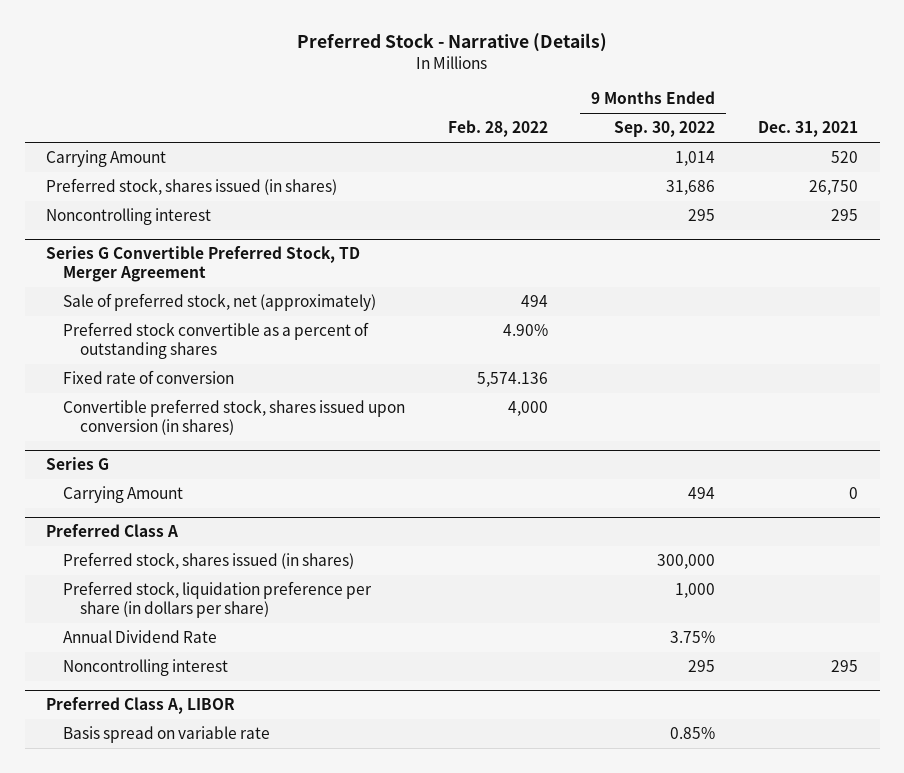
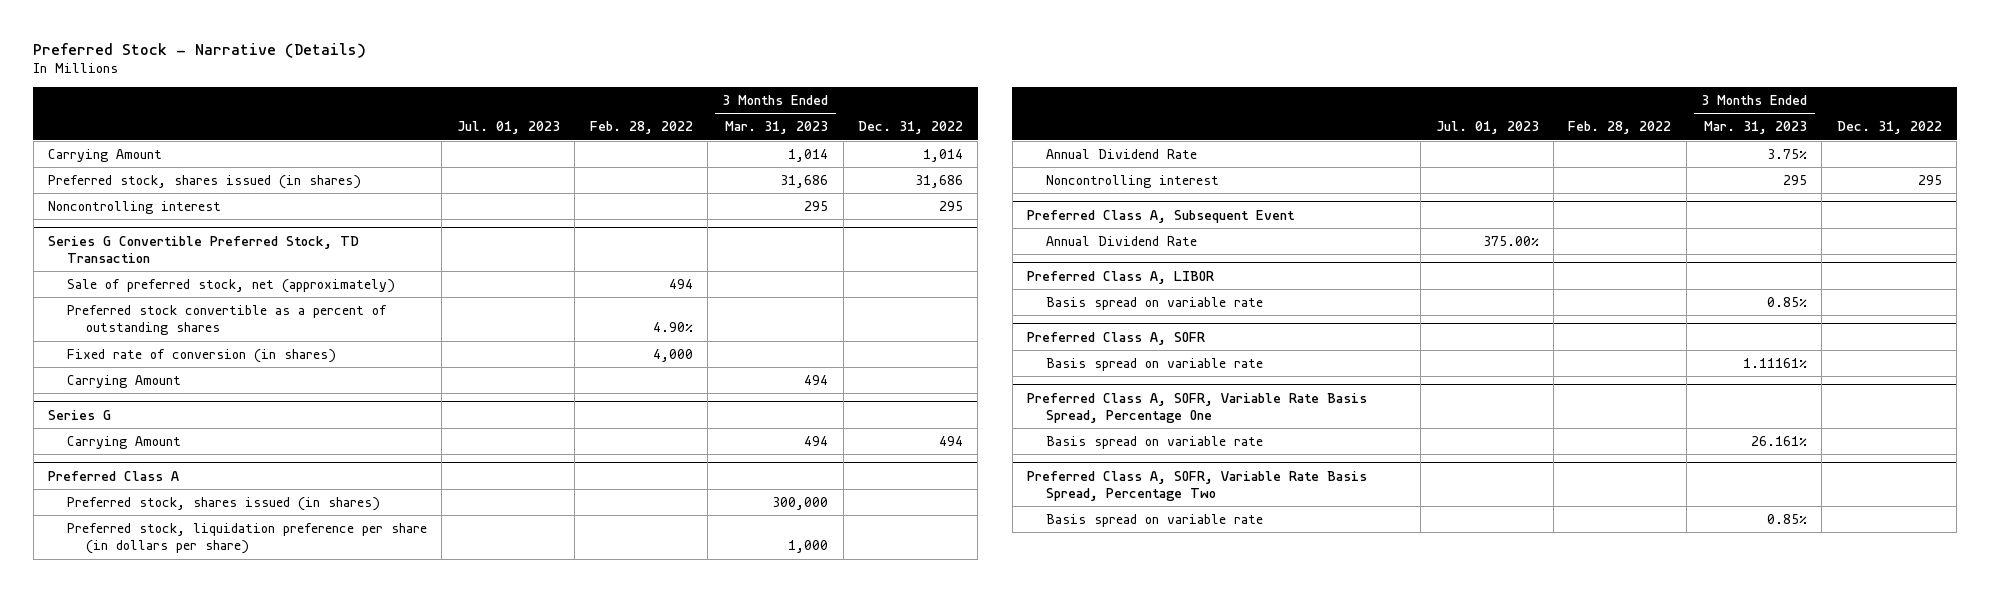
- | Feb. 28, 2022 | 9 Months Ended Sep. 30, 2022 | Dec. 31, 2021
+ | Jul. 01, 2023 | Feb. 28, 2022 | 3 Months Ended Mar. 31, 2023 | Dec. 31, 2022
- Series G Convertible Preferred Stock, TD Merger Agreement
+ Series G Convertible Preferred Stock, TD Transaction
- Fixed rate of conversion | 5,574.136 | |
- Convertible preferred stock, shares issued upon conversion (in shares) | 4,000 | |
+ Fixed rate of conversion (in shares) | | 4,000 | |
+ Carrying Amount | | | 494 |
+ Preferred Class A, Subsequent Event
+ Annual Dividend Rate | 375.00% | | |
+ Preferred Class A, SOFR
+ Basis spread on variable rate | | | 1.11161% |
+ Preferred Class A, SOFR, Variable Rate Basis Spread, Percentage One
+ Basis spread on variable rate | | | 26.161% |
+ Preferred Class A, SOFR, Variable Rate Basis Spread, Percentage Two
+ Basis spread on variable rate | | | 0.85% |

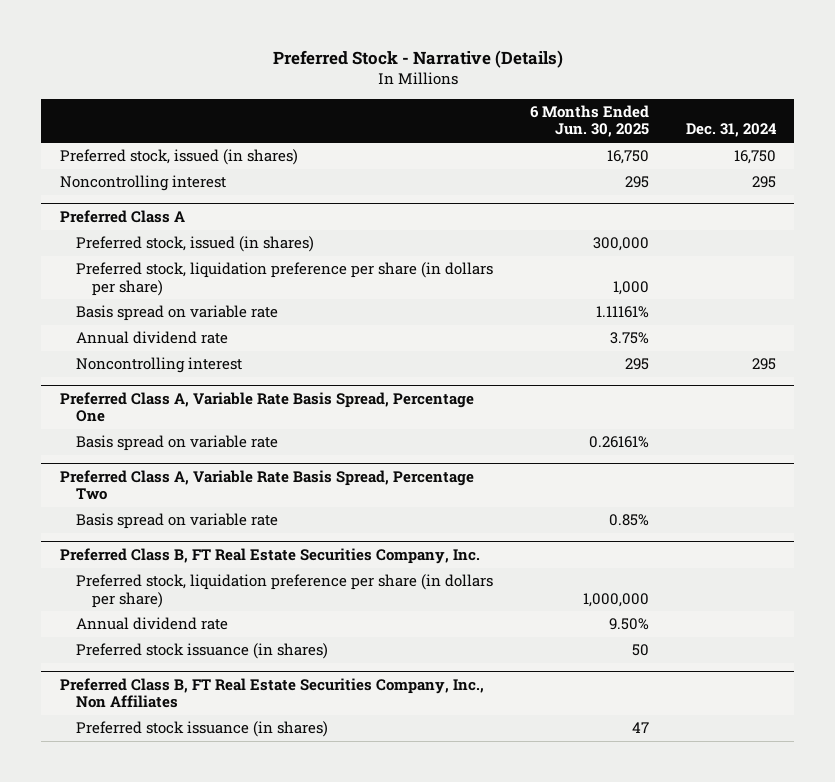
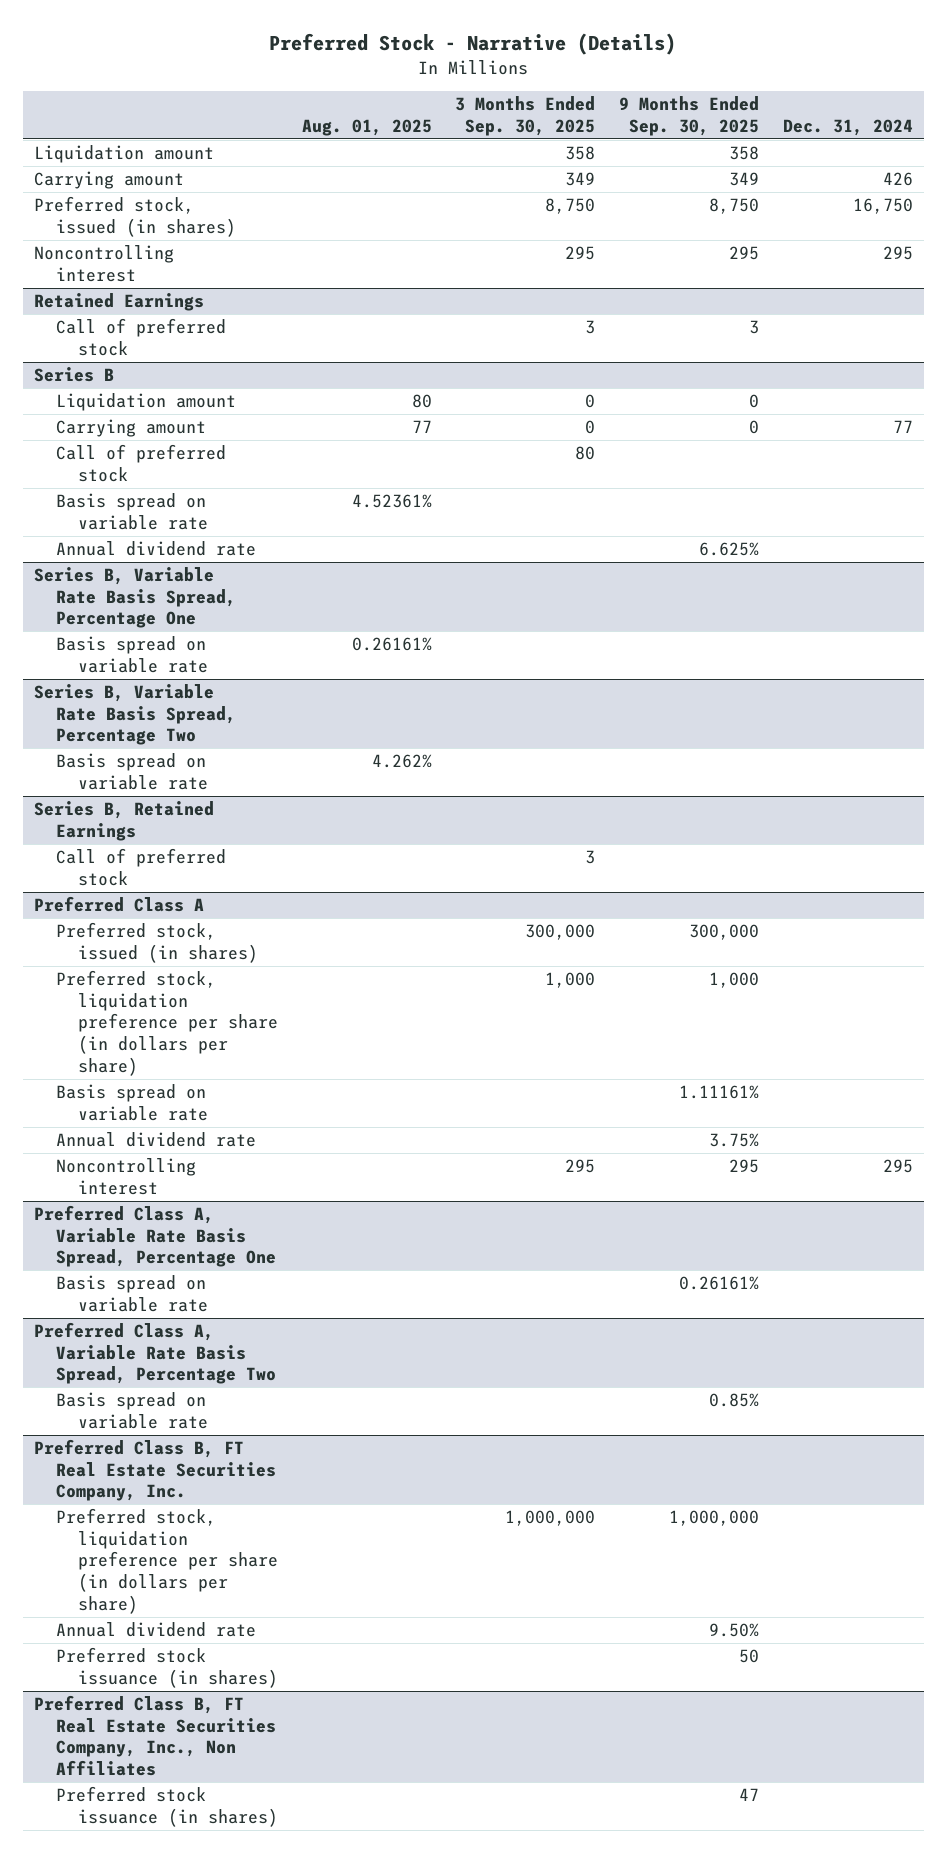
- | 6 Months Ended Jun. 30, 2025 | Dec. 31, 2024
+ | Aug. 01, 2025 | 3 Months Ended Sep. 30, 2025 | 9 Months Ended Sep. 30, 2025 | Dec. 31, 2024
+ Liquidation amount | | 358 | 358 |
+ Carrying amount | | 349 | 349 | 426
+ Retained Earnings
+ Call of preferred stock | | 3 | 3 |
+ Series B
+ Liquidation amount | 80 | 0 | 0 |
+ Carrying amount | 77 | 0 | 0 | 77
+ Call of preferred stock | | 80 | |
+ Basis spread on variable rate | 4.52361% | | |
+ Annual dividend rate | | | 6.625% |
+ Series B, Variable Rate Basis Spread, Percentage One
+ Basis spread on variable rate | 0.26161% | | |
+ Series B, Variable Rate Basis Spread, Percentage Two
+ Basis spread on variable rate | 4.262% | | |
+ Series B, Retained Earnings
+ Call of preferred stock | | 3 | |

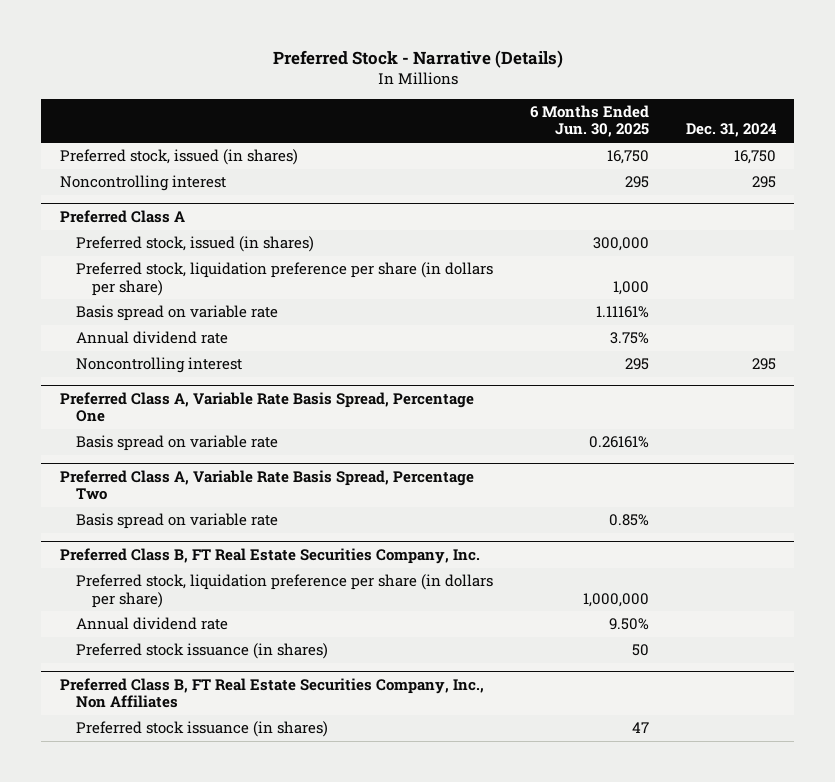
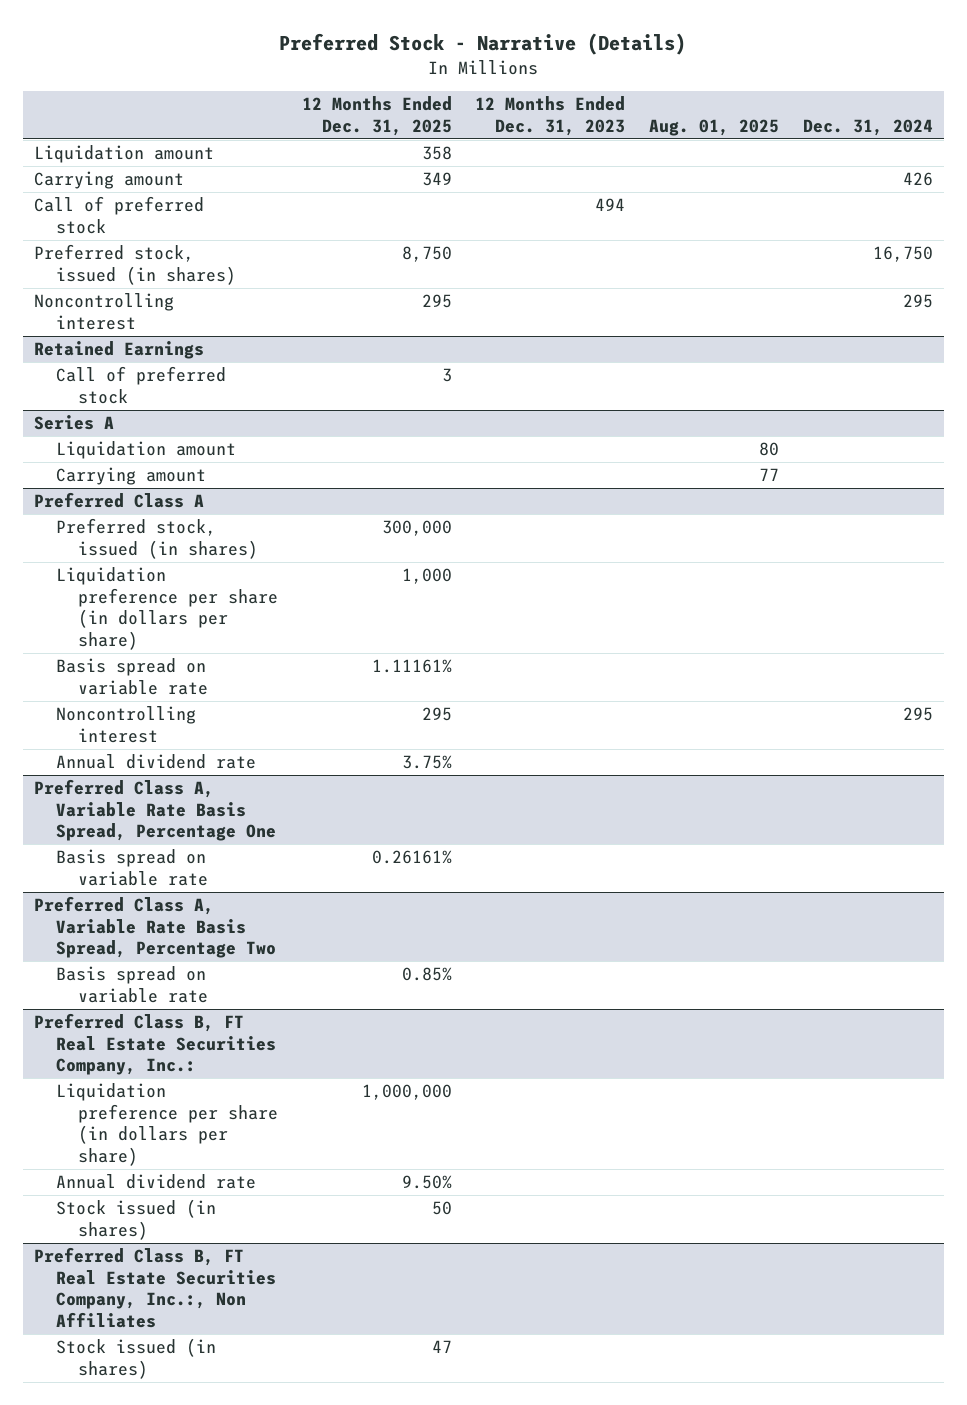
- | 6 Months Ended Jun. 30, 2025 | Dec. 31, 2024
+ | 12 Months Ended Dec. 31, 2025 | 12 Months Ended Dec. 31, 2023 | Aug. 01, 2025 | Dec. 31, 2024
+ Liquidation amount | 358 | | |
+ Carrying amount | 349 | | | 426
+ Call of preferred stock | | 494 | |
+ Retained Earnings
+ Call of preferred stock | 3 | | |
+ Series A
+ Liquidation amount | | | 80 |
+ Carrying amount | | | 77 |
@ Preferred Class A
- Preferred stock, liquidation preference per share (in dollars per share) | 1,000 |
+ Liquidation preference per share (in dollars per share) | 1,000 | | |
moved down: Annual dividend rate | 3.75% | | |
- Preferred Class B, FT Real Estate Securities Company, Inc.
- Preferred stock, liquidation preference per share (in dollars per share) | 1,000,000 |
+ Preferred Class B, FT Real Estate Securities Company, Inc.:
+ Liquidation preference per share (in dollars per share) | 1,000,000 | | |
- Preferred stock issuance (in shares) | 50 |
- Preferred Class B, FT Real Estate Securities Company, Inc., Non Affiliates
- Preferred stock issuance (in shares) | 47 |
+ Stock issued (in shares) | 50 | | |
+ Preferred Class B, FT Real Estate Securities Company, Inc.:, Non Affiliates
+ Stock issued (in shares) | 47 | | |

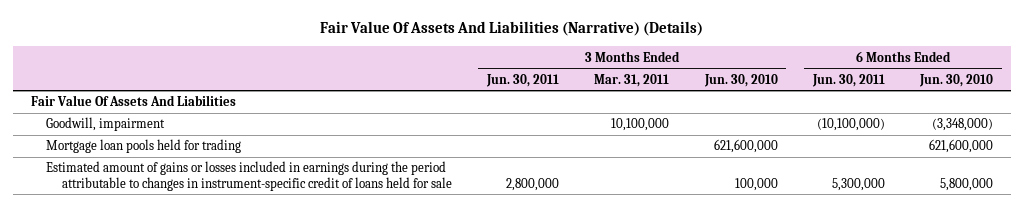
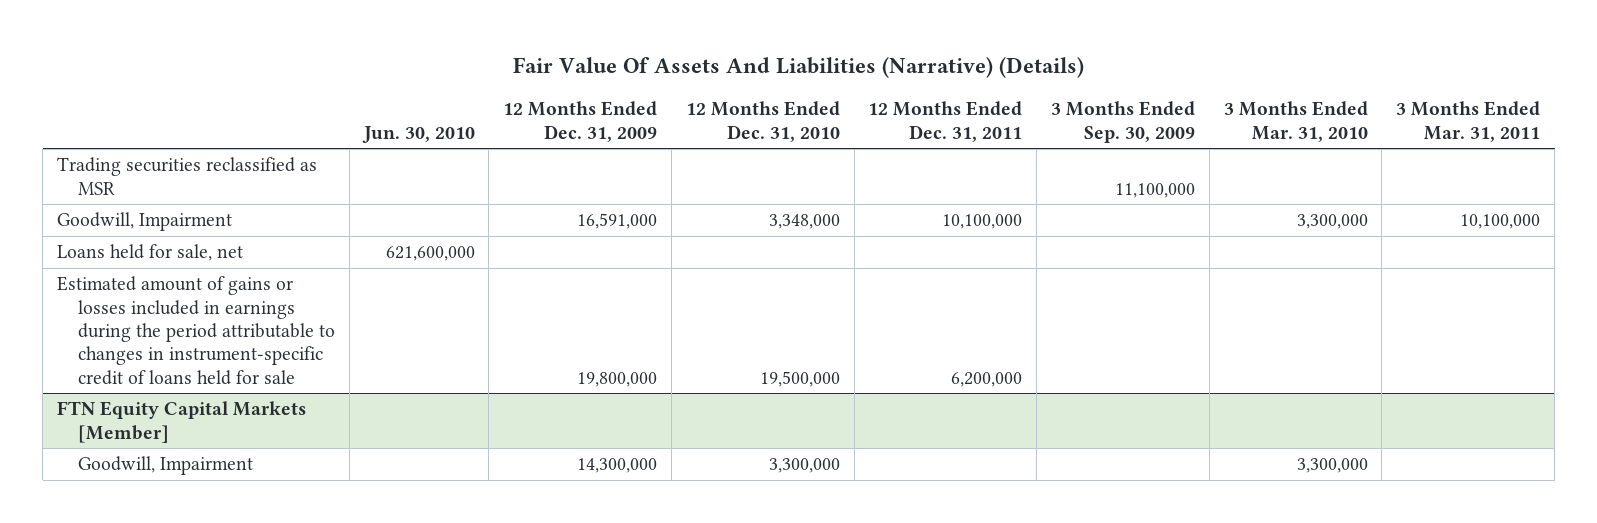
- | 3 Months Ended Jun. 30, 2011 | 3 Months Ended Mar. 31, 2011 | 3 Months Ended Jun. 30, 2010 | 6 Months Ended Jun. 30, 2011 | 6 Months Ended Jun. 30, 2010
+ | Jun. 30, 2010 | 12 Months Ended Dec. 31, 2009 | 12 Months Ended Dec. 31, 2010 | 12 Months Ended Dec. 31, 2011 | 3 Months Ended Sep. 30, 2009 | 3 Months Ended Mar. 31, 2010 | 3 Months Ended Mar. 31, 2011
- Fair Value Of Assets And Liabilities
- Goodwill, impairment | | 10,100,000 | | (10,100,000) | (3,348,000)
- Mortgage loan pools held for trading | | | 621,600,000 | | 621,600,000
+ Trading securities reclassified as MSR | | | | | 11,100,000 | |
+ Goodwill, Impairment | | 16,591,000 | 3,348,000 | 10,100,000 | | 3,300,000 | 10,100,000
+ Loans held for sale, net | 621,600,000 | | | | | |
+ FTN Equity Capital Markets [Member]
+ Goodwill, Impairment | | 14,300,000 | 3,300,000 | | | 3,300,000 |

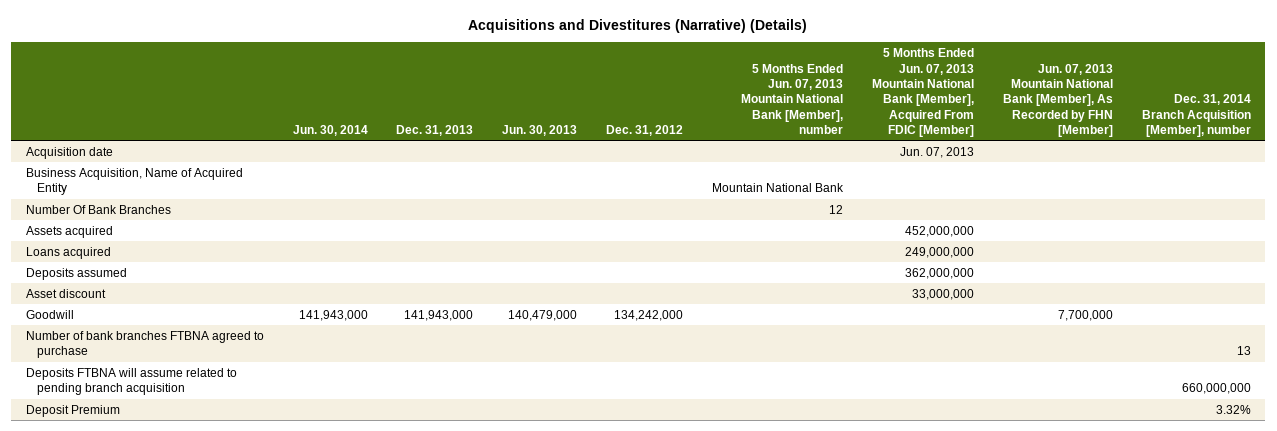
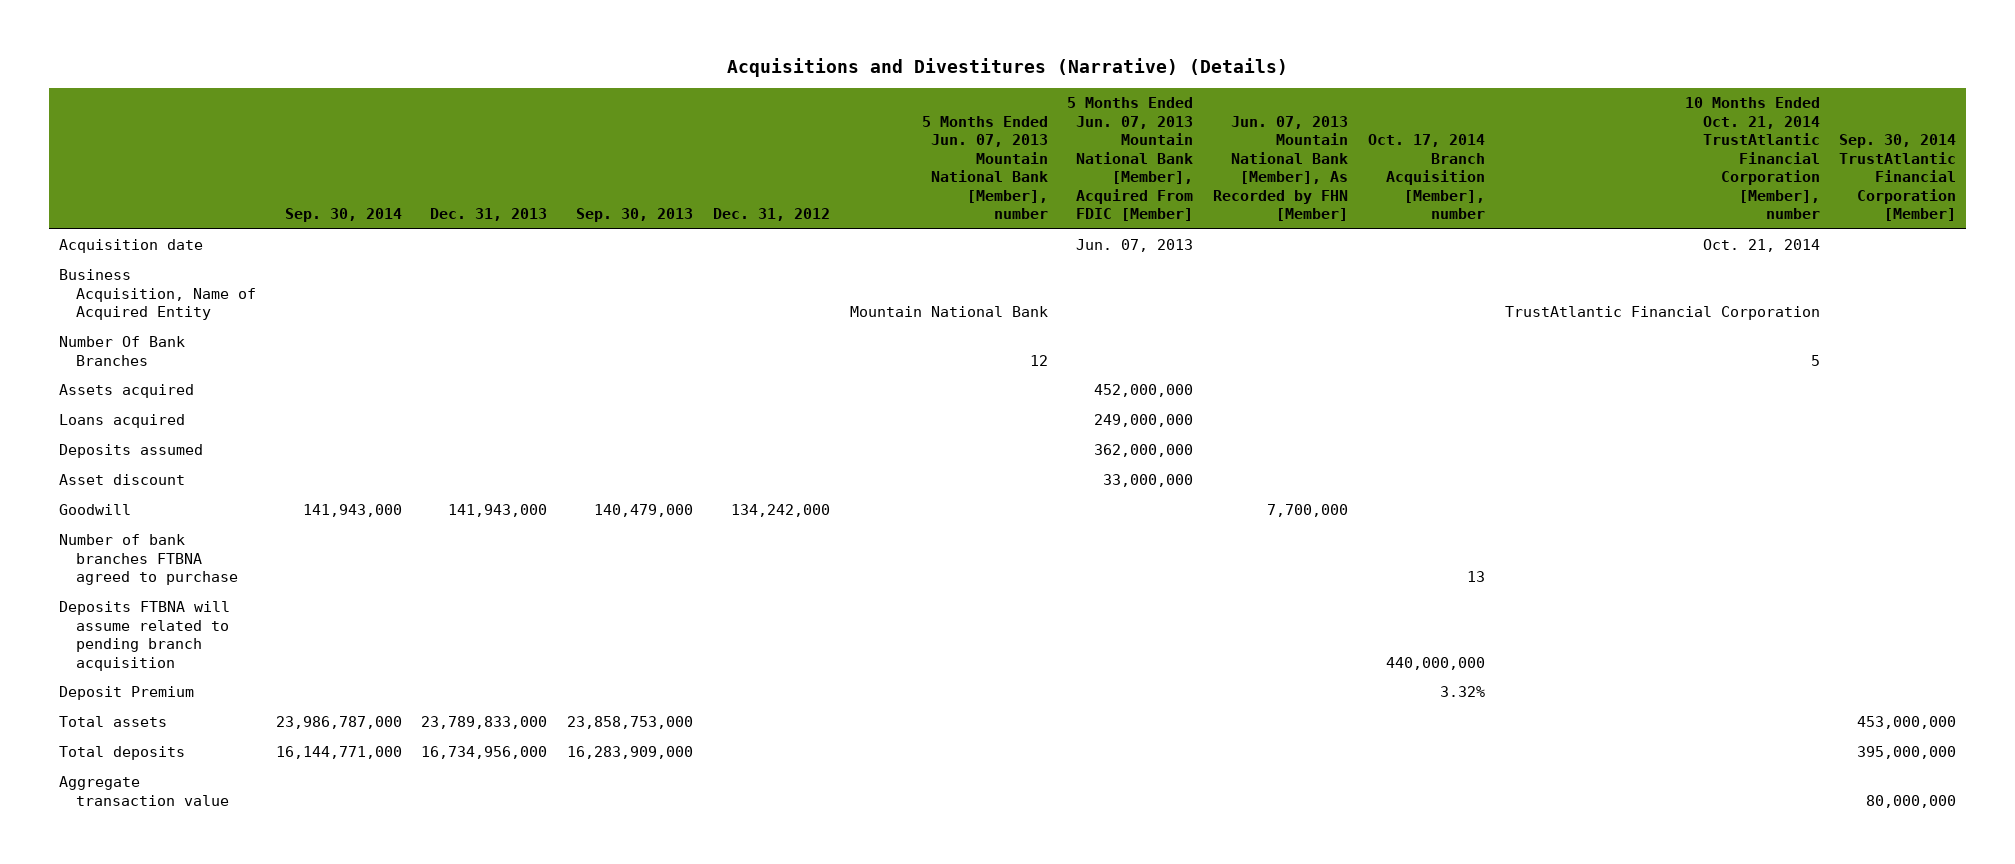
- | Jun. 30, 2014 | Dec. 31, 2013 | Jun. 30, 2013 | Dec. 31, 2012 | 5 Months Ended Jun. 07, 2013 Mountain National Bank [Member], number | 5 Months Ended Jun. 07, 2013 Mountain National Bank [Member], Acquired From FDIC [Member] | Jun. 07, 2013 Mountain National Bank [Member], As Recorded by FHN [Member] | Dec. 31, 2014 Branch Acquisition [Member], number
+ | Sep. 30, 2014 | Dec. 31, 2013 | Sep. 30, 2013 | Dec. 31, 2012 | 5 Months Ended Jun. 07, 2013 Mountain National Bank [Member], number | 5 Months Ended Jun. 07, 2013 Mountain National Bank [Member], Acquired From FDIC [Member] | Jun. 07, 2013 Mountain National Bank [Member], As Recorded by FHN [Member] | Oct. 17, 2014 Branch Acquisition [Member], number | 10 Months Ended Oct. 21, 2014 TrustAtlantic Financial Corporation [Member], number | Sep. 30, 2014 TrustAtlantic Financial Corporation [Member]
+ Total assets | 23,986,787,000 | 23,789,833,000 | 23,858,753,000 | | | | | | | 453,000,000
+ Total deposits | 16,144,771,000 | 16,734,956,000 | 16,283,909,000 | | | | | | | 395,000,000
+ Aggregate transaction value | | | | | | | | | | 80,000,000

